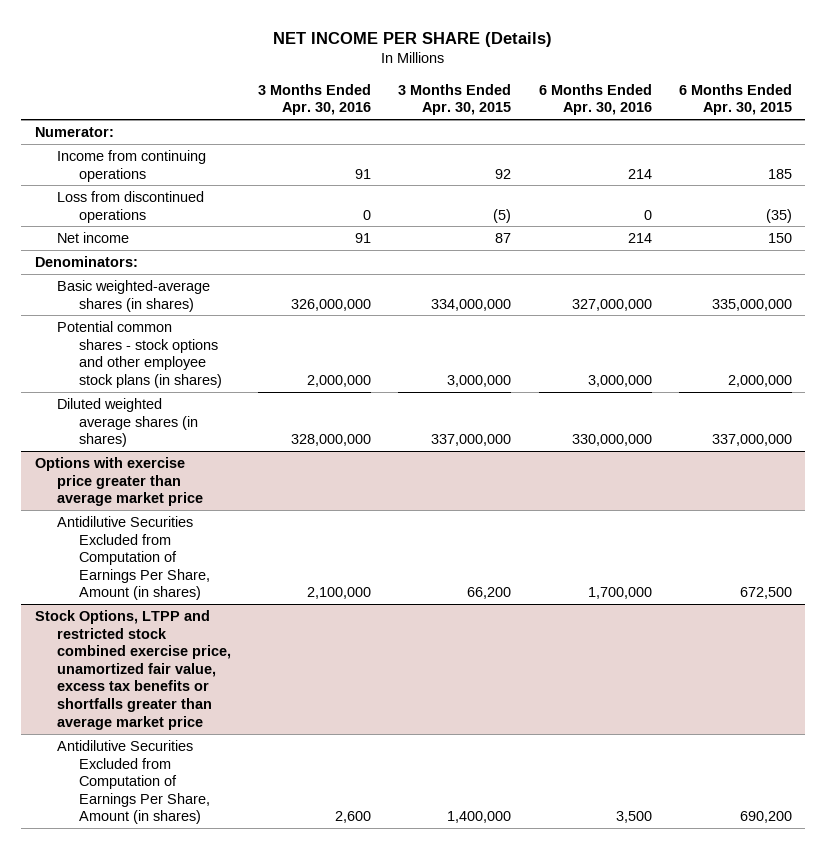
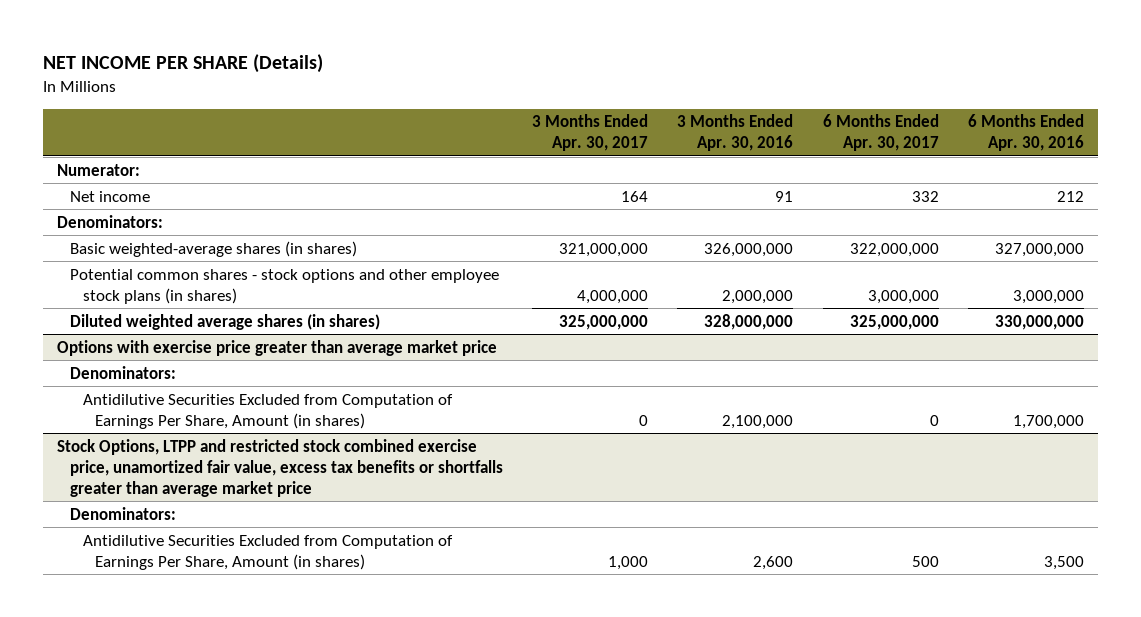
- | 3 Months Ended Apr. 30, 2016 | 3 Months Ended Apr. 30, 2015 | 6 Months Ended Apr. 30, 2016 | 6 Months Ended Apr. 30, 2015
+ | 3 Months Ended Apr. 30, 2017 | 3 Months Ended Apr. 30, 2016 | 6 Months Ended Apr. 30, 2017 | 6 Months Ended Apr. 30, 2016
- Income from continuing operations | 91 | 92 | 214 | 185
- Loss from discontinued operations | 0 | (5) | 0 | (35)
- Net income | 91 | 87 | 214 | 150
+ Net income | 164 | 91 | 332 | 212
@ Options with exercise price greater than average market price
+ Denominators:
@ Stock Options, LTPP and restricted stock combined exercise price, unamortized fair value, excess tax benefits or shortfalls greater than average market price
+ Denominators:

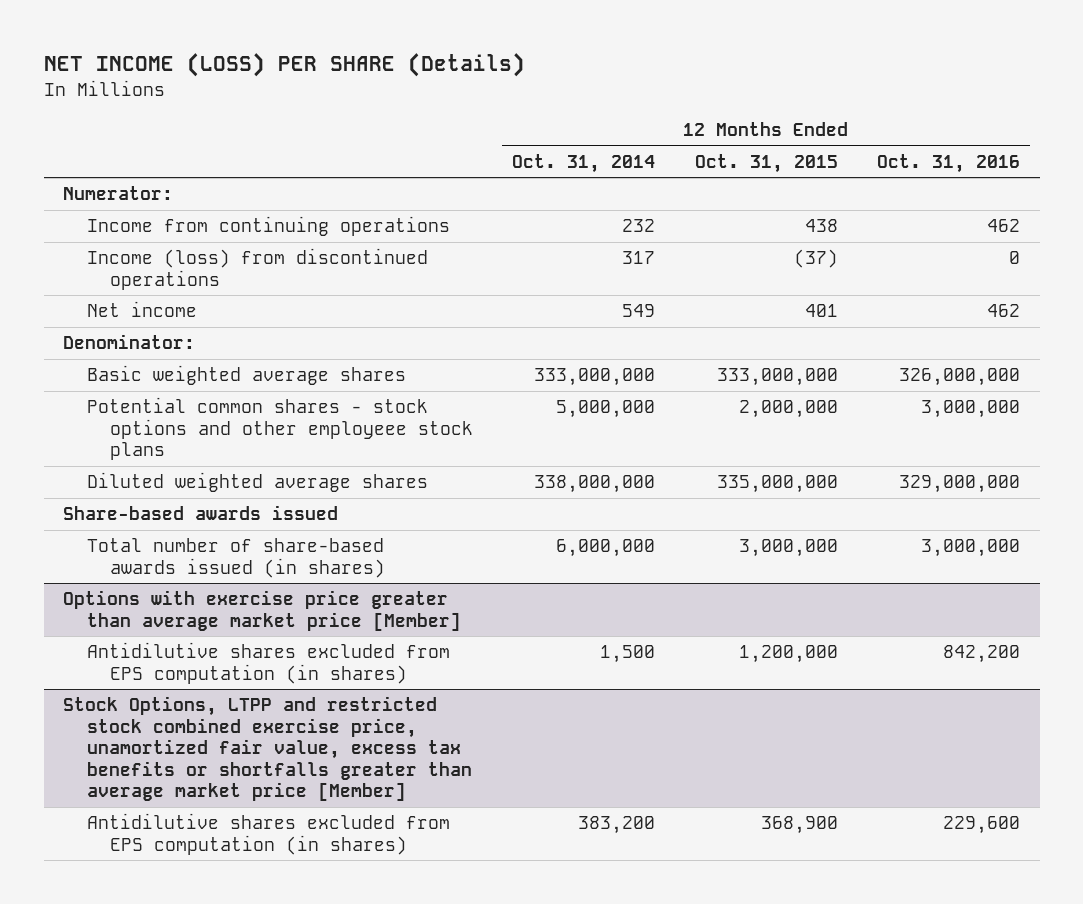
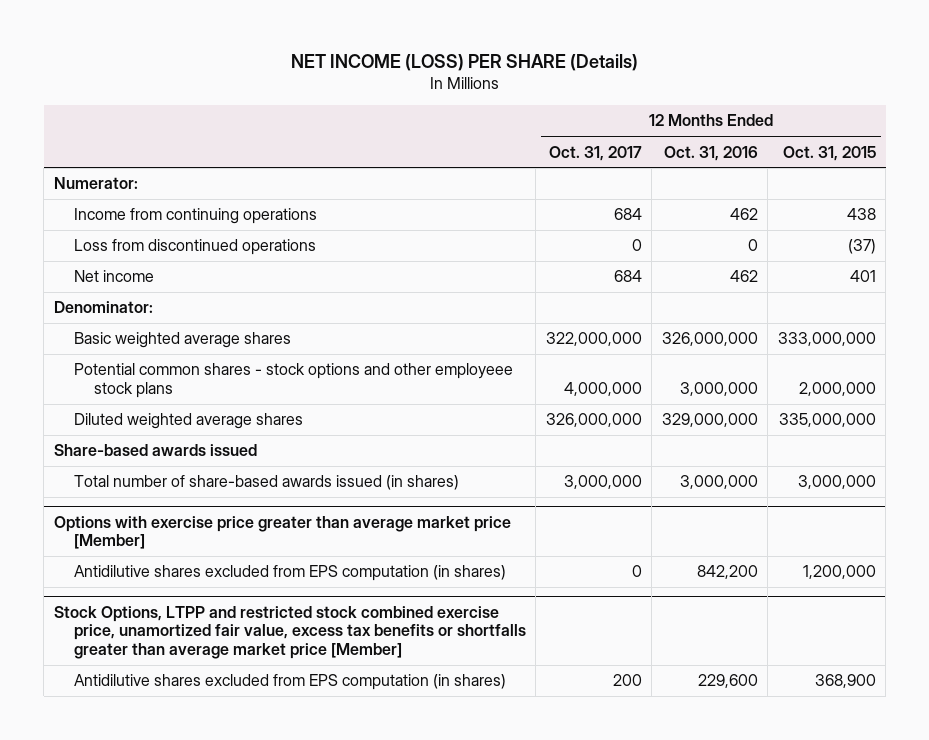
- | 12 Months Ended Oct. 31, 2014 | 12 Months Ended Oct. 31, 2015 | 12 Months Ended Oct. 31, 2016
+ | 12 Months Ended Oct. 31, 2017 | 12 Months Ended Oct. 31, 2016 | 12 Months Ended Oct. 31, 2015
- Income (loss) from discontinued operations | 317 | (37) | 0
+ Loss from discontinued operations | 0 | 0 | (37)

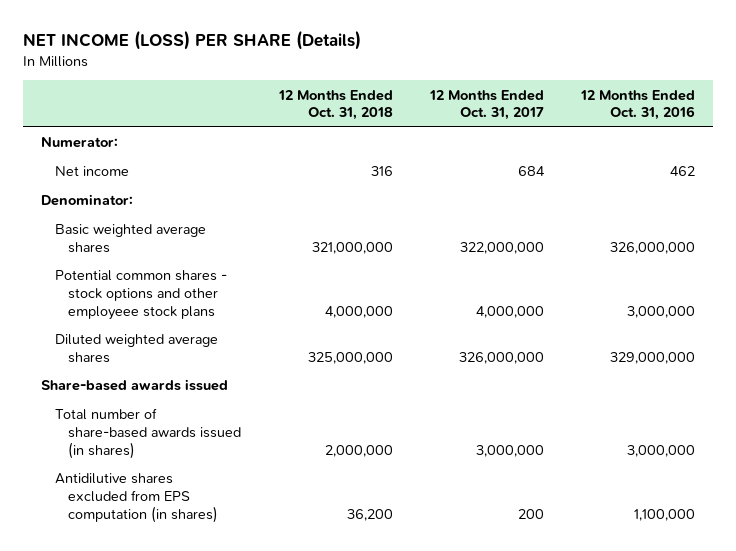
- | 12 Months Ended Oct. 31, 2017 | 12 Months Ended Oct. 31, 2016 | 12 Months Ended Oct. 31, 2015
+ | 12 Months Ended Oct. 31, 2018 | 12 Months Ended Oct. 31, 2017 | 12 Months Ended Oct. 31, 2016
- Income from continuing operations | 684 | 462 | 438
- Loss from discontinued operations | 0 | 0 | (37)
- Options with exercise price greater than average market price [Member]
- Antidilutive shares excluded from EPS computation (in shares) | 0 | 842,200 | 1,200,000
- Stock Options, LTPP and restricted stock combined exercise price, unamortized fair value, excess tax benefits or shortfalls greater than average market price [Member]
- Antidilutive shares excluded from EPS computation (in shares) | 200 | 229,600 | 368,900
+ Antidilutive shares excluded from EPS computation (in shares) | 36,200 | 200 | 1,100,000

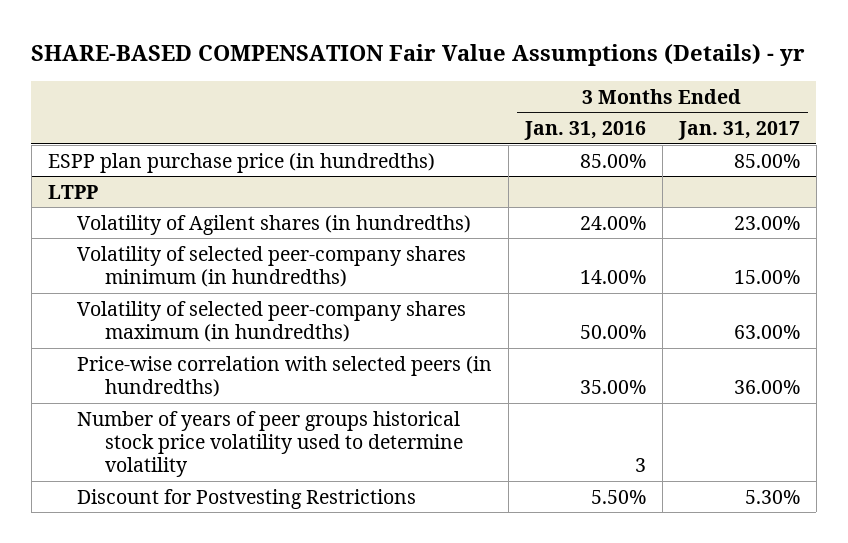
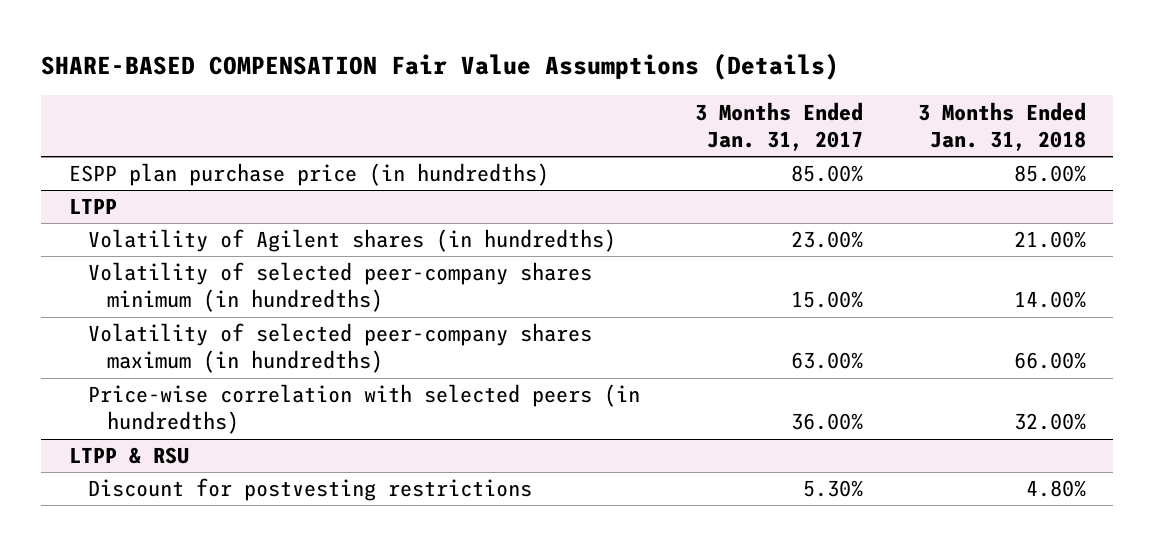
- SHARE-BASED COMPENSATION Fair Value Assumptions (Details) - yr
+ SHARE-BASED COMPENSATION Fair Value Assumptions (Details)
- | 3 Months Ended Jan. 31, 2016 | 3 Months Ended Jan. 31, 2017
+ | 3 Months Ended Jan. 31, 2017 | 3 Months Ended Jan. 31, 2018
@ LTPP
- Number of years of peer groups historical stock price volatility used to determine volatility | 3 |
- Discount for Postvesting Restrictions | 5.50% | 5.30%
+ LTPP & RSU
+ Discount for postvesting restrictions | 5.30% | 4.80%

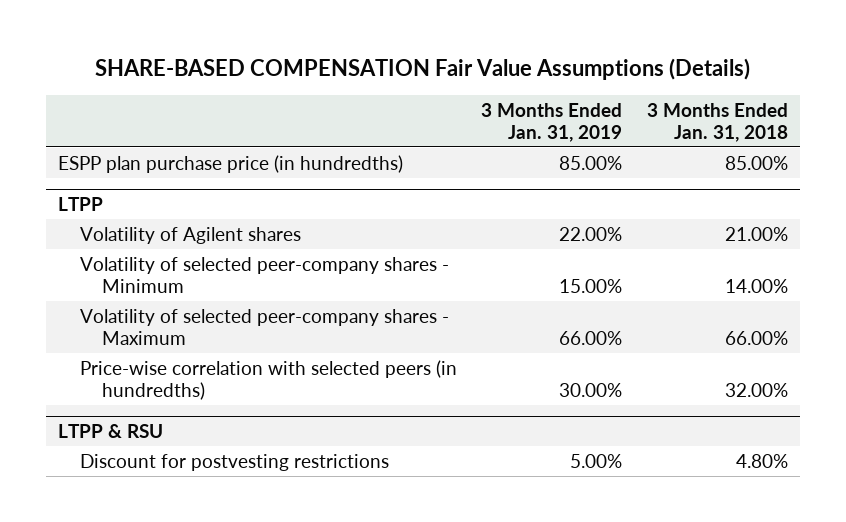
- | 3 Months Ended Jan. 31, 2017 | 3 Months Ended Jan. 31, 2018
+ | 3 Months Ended Jan. 31, 2019 | 3 Months Ended Jan. 31, 2018
@ LTPP
- Volatility of Agilent shares (in hundredths) | 23.00% | 21.00%
- Volatility of selected peer-company shares minimum (in hundredths) | 15.00% | 14.00%
- Volatility of selected peer-company shares maximum (in hundredths) | 63.00% | 66.00%
+ Volatility of Agilent shares | 22.00% | 21.00%
+ Volatility of selected peer-company shares - Minimum | 15.00% | 14.00%
+ Volatility of selected peer-company shares - Maximum | 66.00% | 66.00%

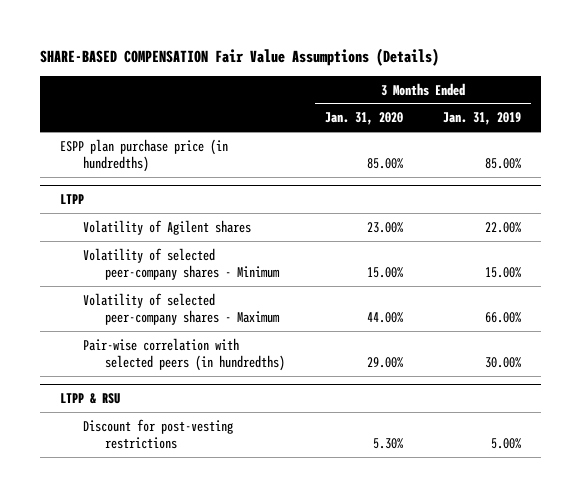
- | 3 Months Ended Jan. 31, 2019 | 3 Months Ended Jan. 31, 2018
+ | 3 Months Ended Jan. 31, 2020 | 3 Months Ended Jan. 31, 2019
@ LTPP
- Price-wise correlation with selected peers (in hundredths) | 30.00% | 32.00%
+ Pair-wise correlation with selected peers (in hundredths) | 29.00% | 30.00%
@ LTPP & RSU
- Discount for postvesting restrictions | 5.00% | 4.80%
+ Discount for post-vesting restrictions | 5.30% | 5.00%

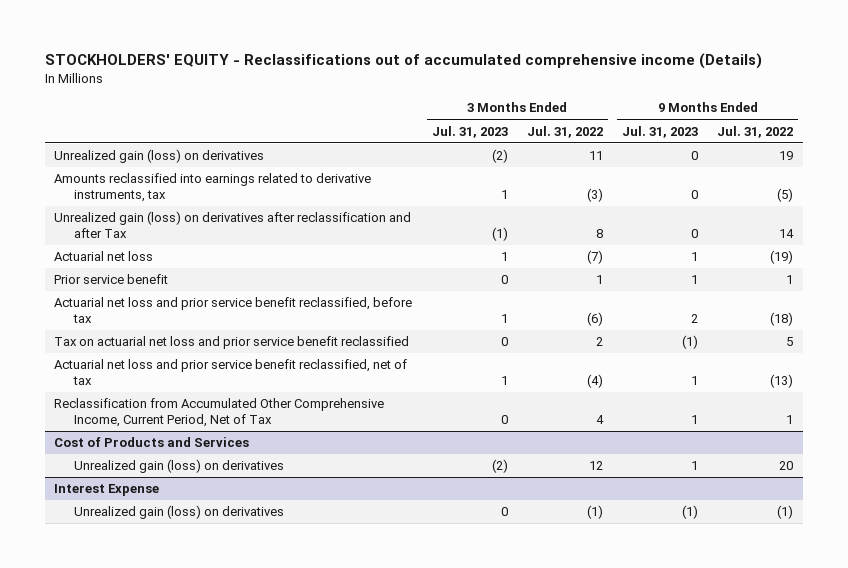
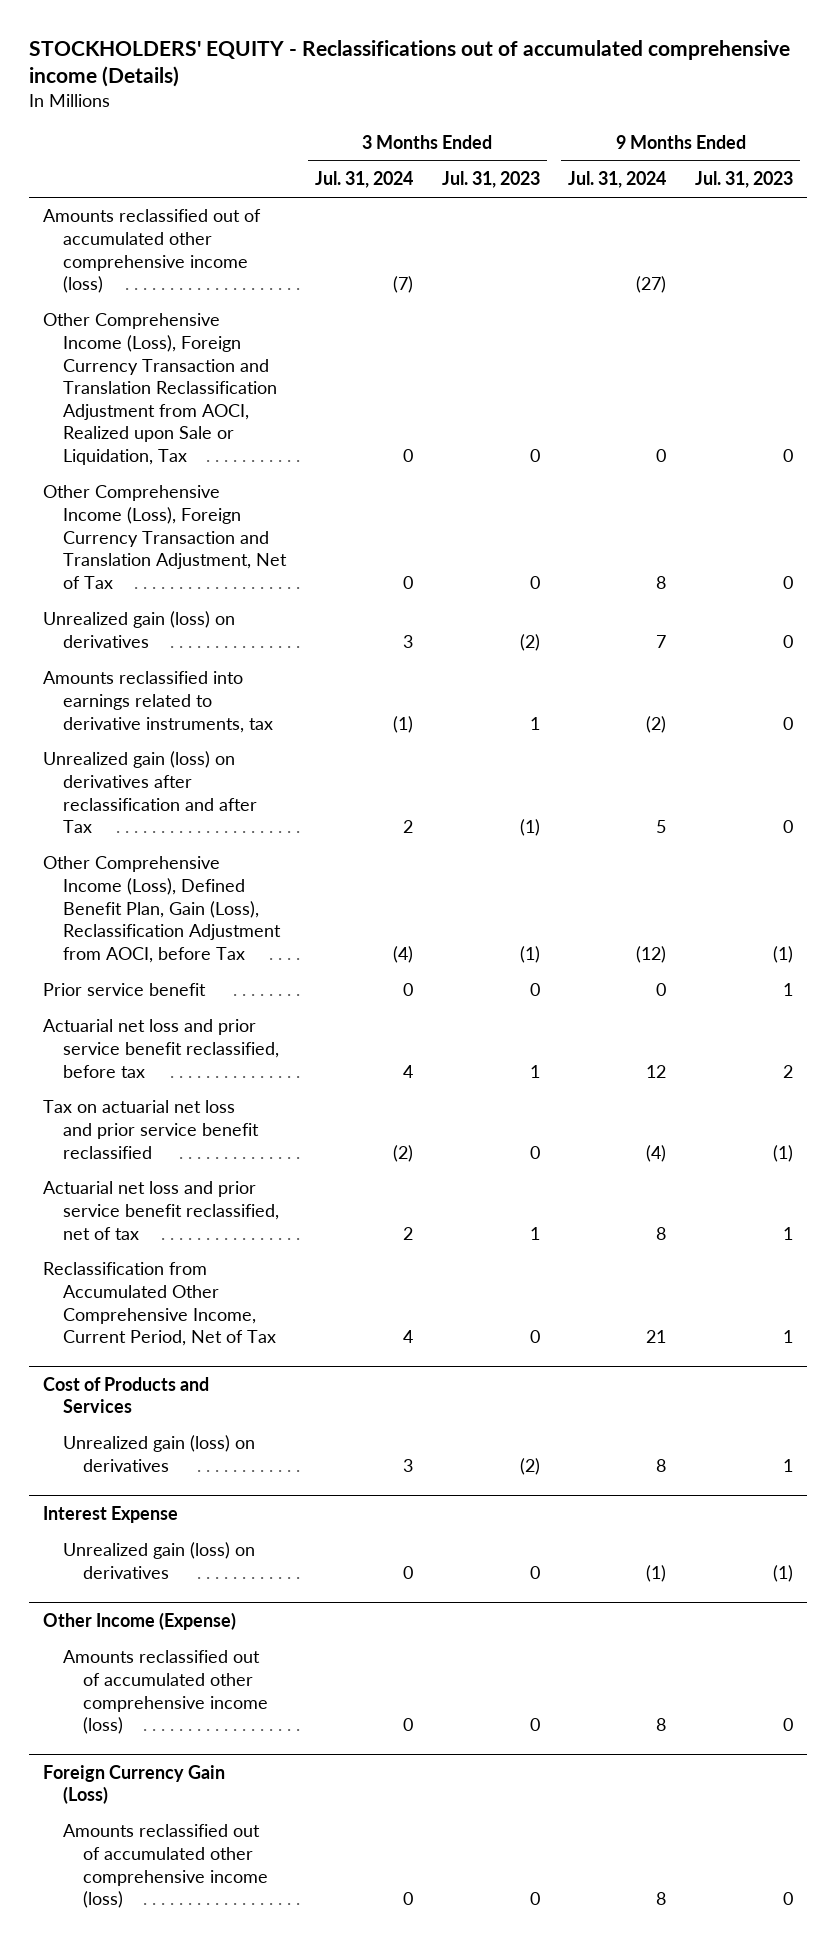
- | 3 Months Ended Jul. 31, 2023 | 3 Months Ended Jul. 31, 2022 | 9 Months Ended Jul. 31, 2023 | 9 Months Ended Jul. 31, 2022
+ | 3 Months Ended Jul. 31, 2024 | 3 Months Ended Jul. 31, 2023 | 9 Months Ended Jul. 31, 2024 | 9 Months Ended Jul. 31, 2023
+ Amounts reclassified out of accumulated other comprehensive income (loss) | (7) | | (27) |
+ Other Comprehensive Income (Loss), Foreign Currency Transaction and Translation Reclassification Adjustment from AOCI, Realized upon Sale or Liquidation, Tax | 0 | 0 | 0 | 0
+ Other Comprehensive Income (Loss), Foreign Currency Transaction and Translation Adjustment, Net of Tax | 0 | 0 | 8 | 0
- Actuarial net loss | 1 | (7) | 1 | (19)
+ Other Comprehensive Income (Loss), Defined Benefit Plan, Gain (Loss), Reclassification Adjustment from AOCI, before Tax | (4) | (1) | (12) | (1)
+ Other Income (Expense)
+ Amounts reclassified out of accumulated other comprehensive income (loss) | 0 | 0 | 8 | 0
+ Foreign Currency Gain (Loss)
+ Amounts reclassified out of accumulated other comprehensive income (loss) | 0 | 0 | 8 | 0

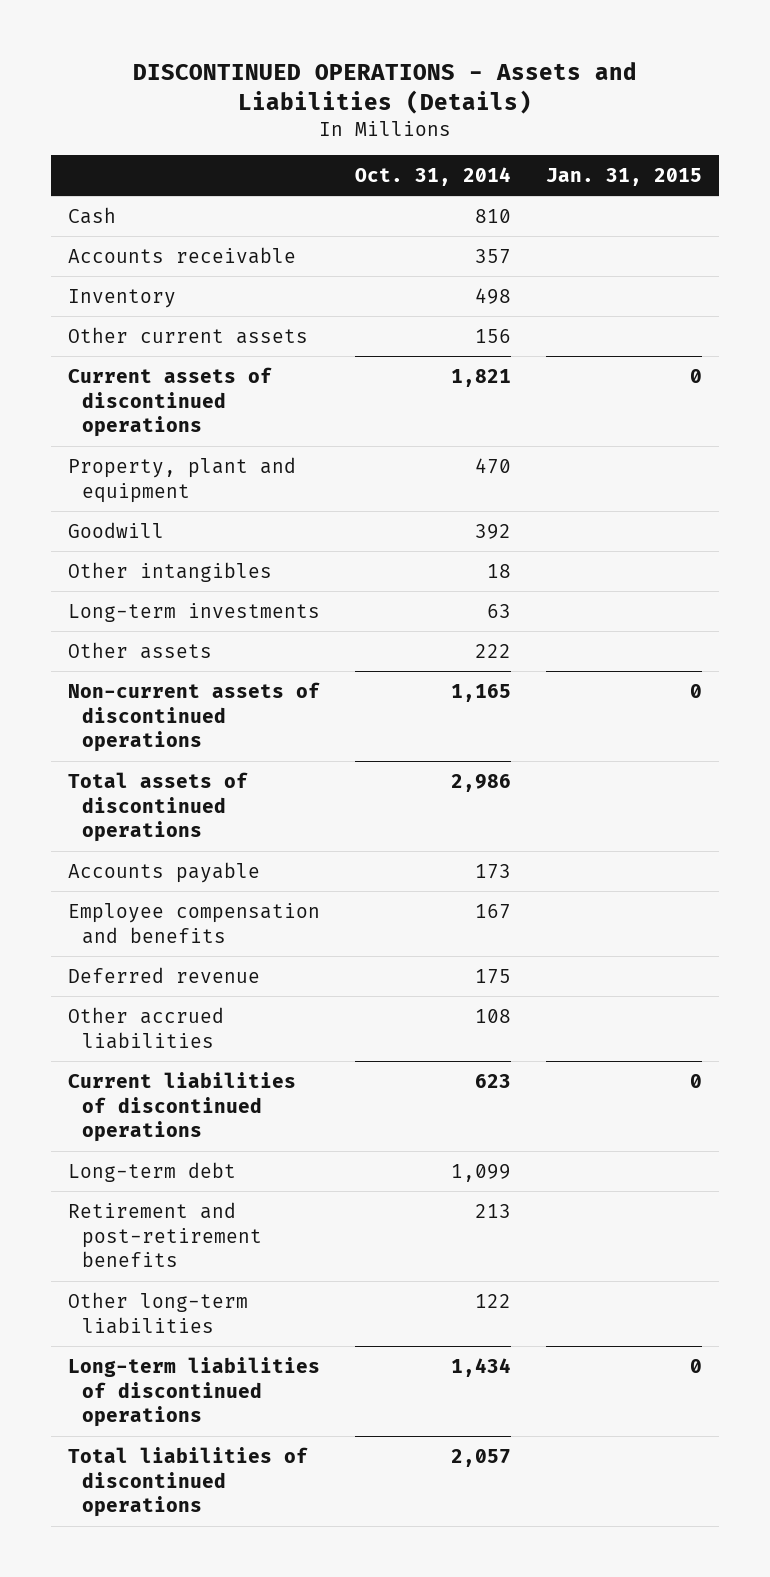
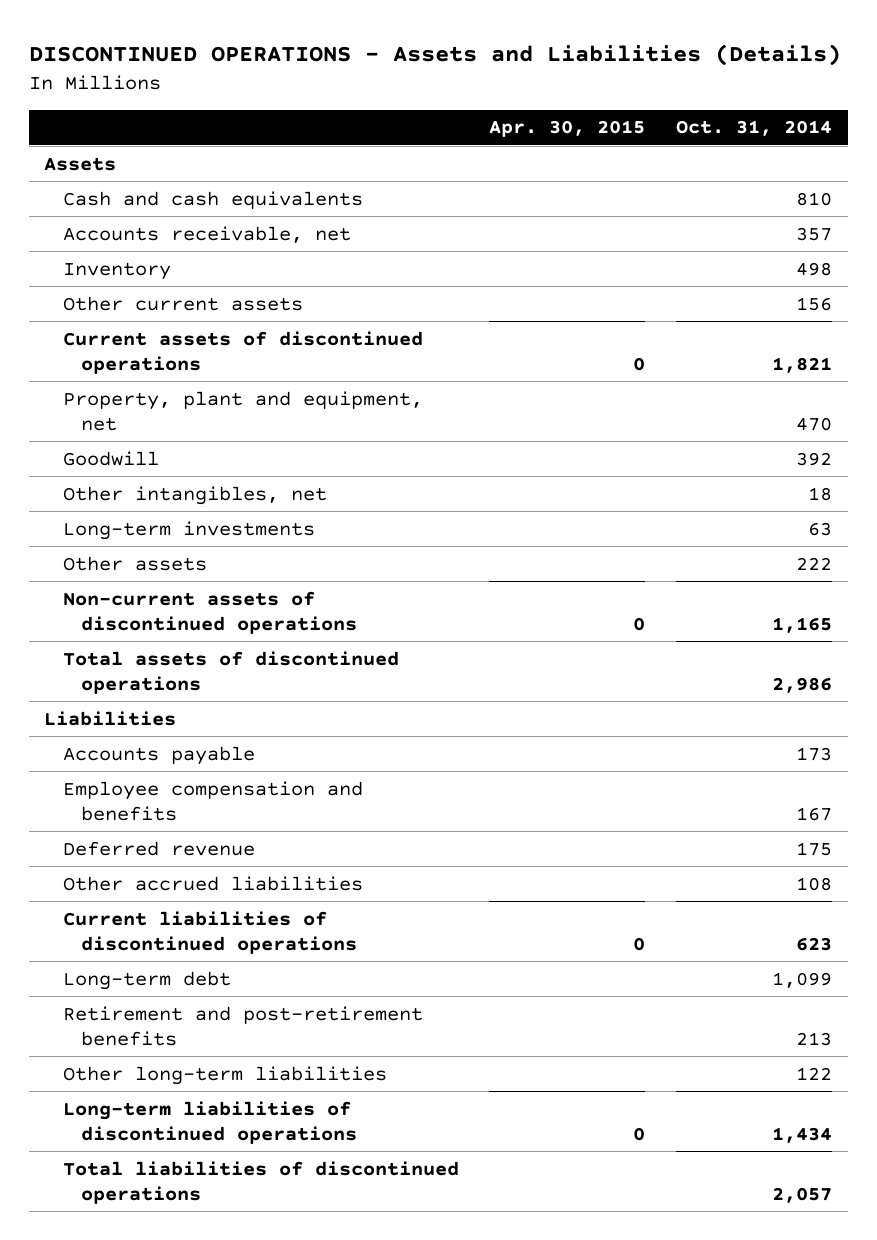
- | Oct. 31, 2014 | Jan. 31, 2015
+ | Apr. 30, 2015 | Oct. 31, 2014
- Cash | 810 |
- Accounts receivable | 357 |
+ Assets
+ Cash and cash equivalents | | 810
+ Accounts receivable, net | | 357
- Property, plant and equipment | 470 |
+ Property, plant and equipment, net | | 470
- Other intangibles | 18 |
+ Other intangibles, net | | 18
+ Liabilities

